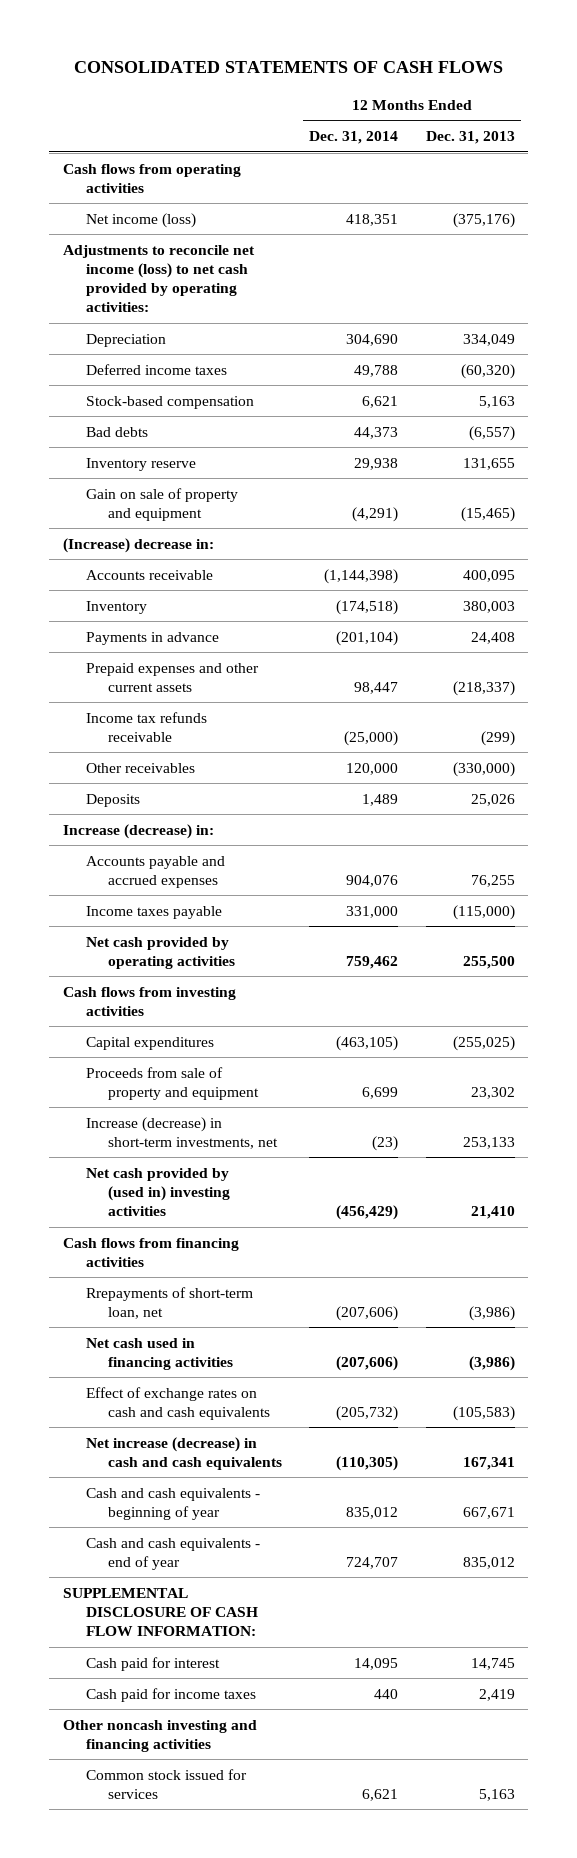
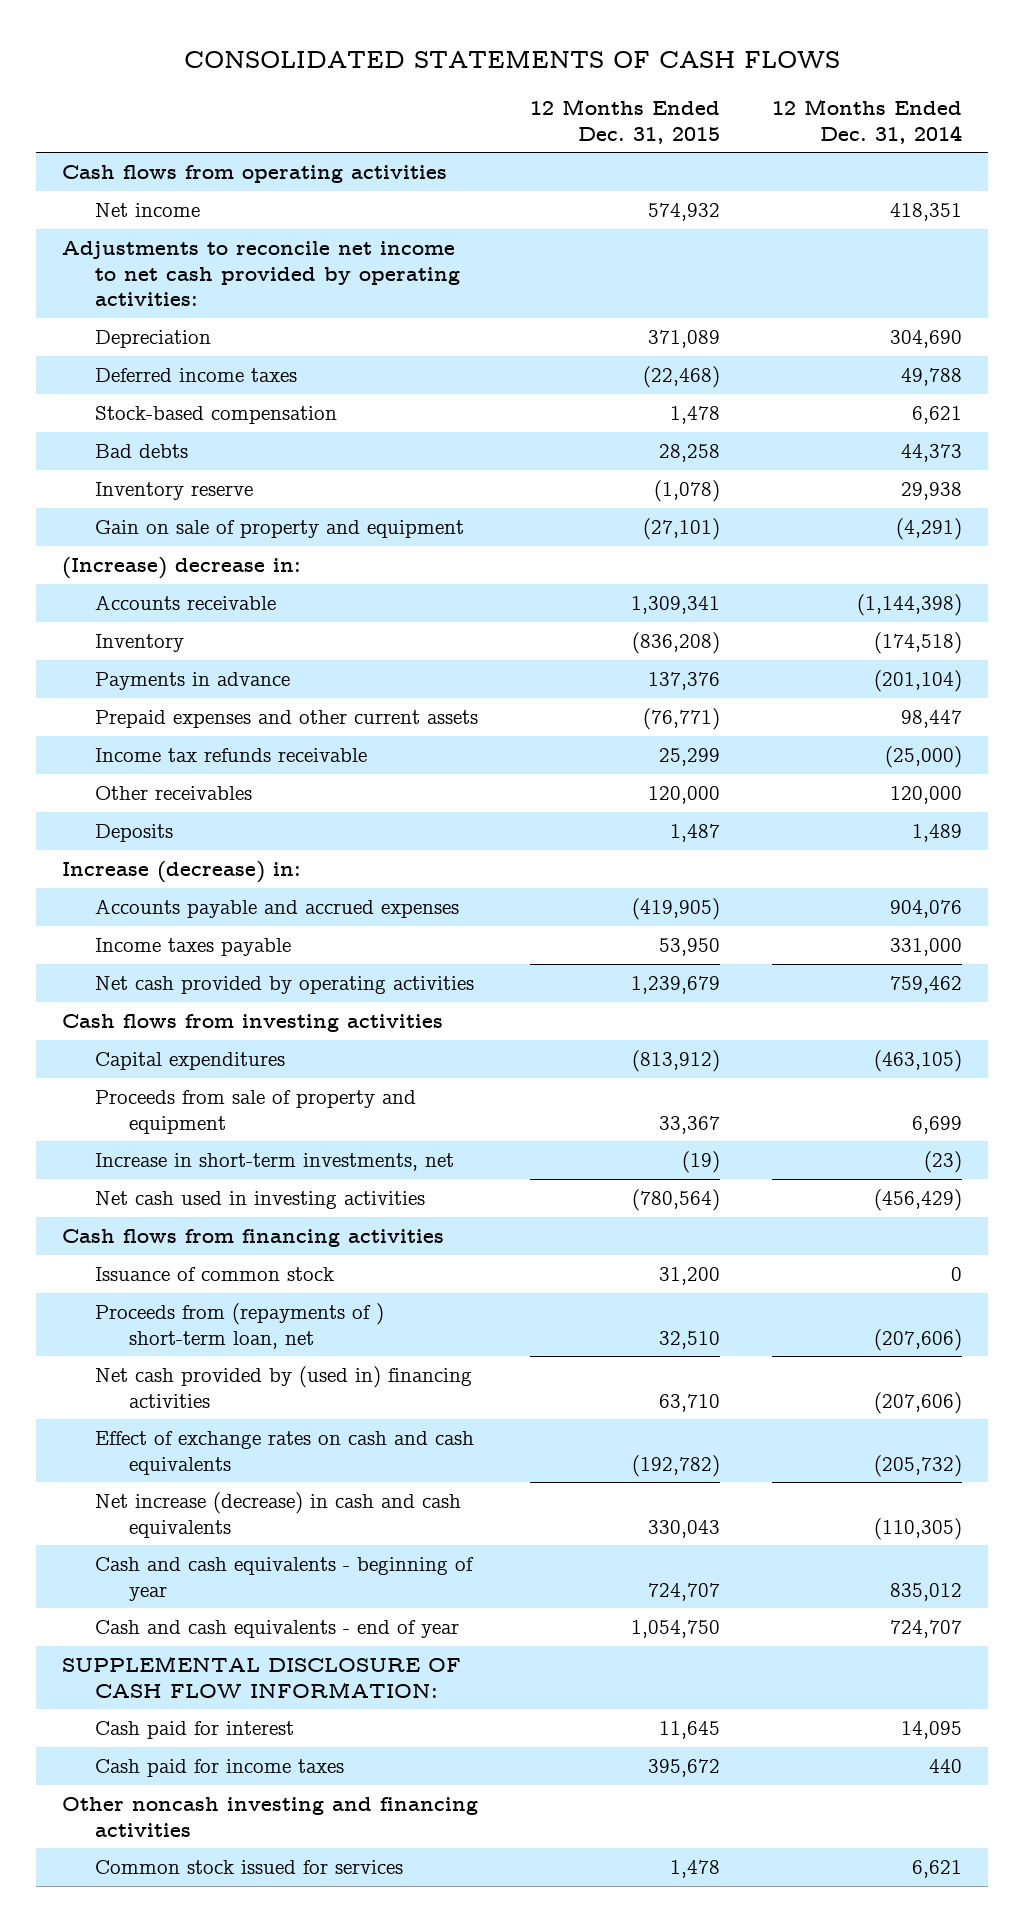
- | 12 Months Ended Dec. 31, 2014 | 12 Months Ended Dec. 31, 2013
+ | 12 Months Ended Dec. 31, 2015 | 12 Months Ended Dec. 31, 2014
- Net income (loss) | 418,351 | (375,176)
- Adjustments to reconcile net income (loss) to net cash provided by operating activities:
+ Net income | 574,932 | 418,351
+ Adjustments to reconcile net income to net cash provided by operating activities:
- Increase (decrease) in short-term investments, net | (23) | 253,133
- Net cash provided by (used in) investing activities | (456,429) | 21,410
+ Increase in short-term investments, net | (19) | (23)
+ Net cash used in investing activities | (780,564) | (456,429)
- Rrepayments of short-term loan, net | (207,606) | (3,986)
- Net cash used in financing activities | (207,606) | (3,986)
+ Issuance of common stock | 31,200 | 0
+ Proceeds from (repayments of ) short-term loan, net | 32,510 | (207,606)
+ Net cash provided by (used in) financing activities | 63,710 | (207,606)

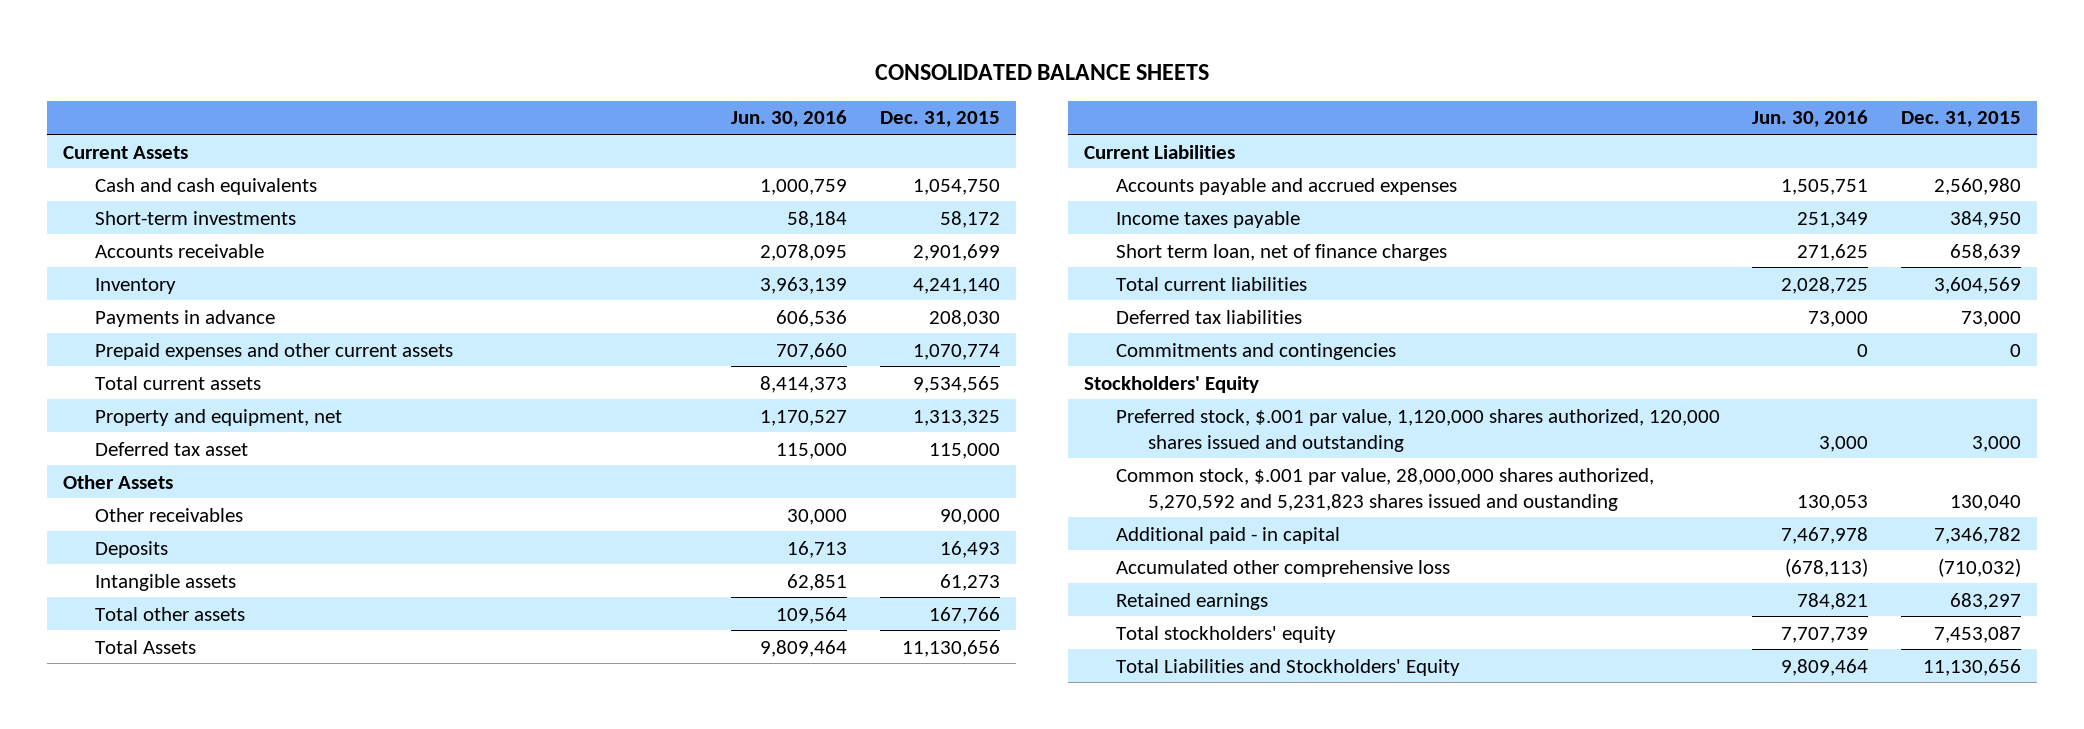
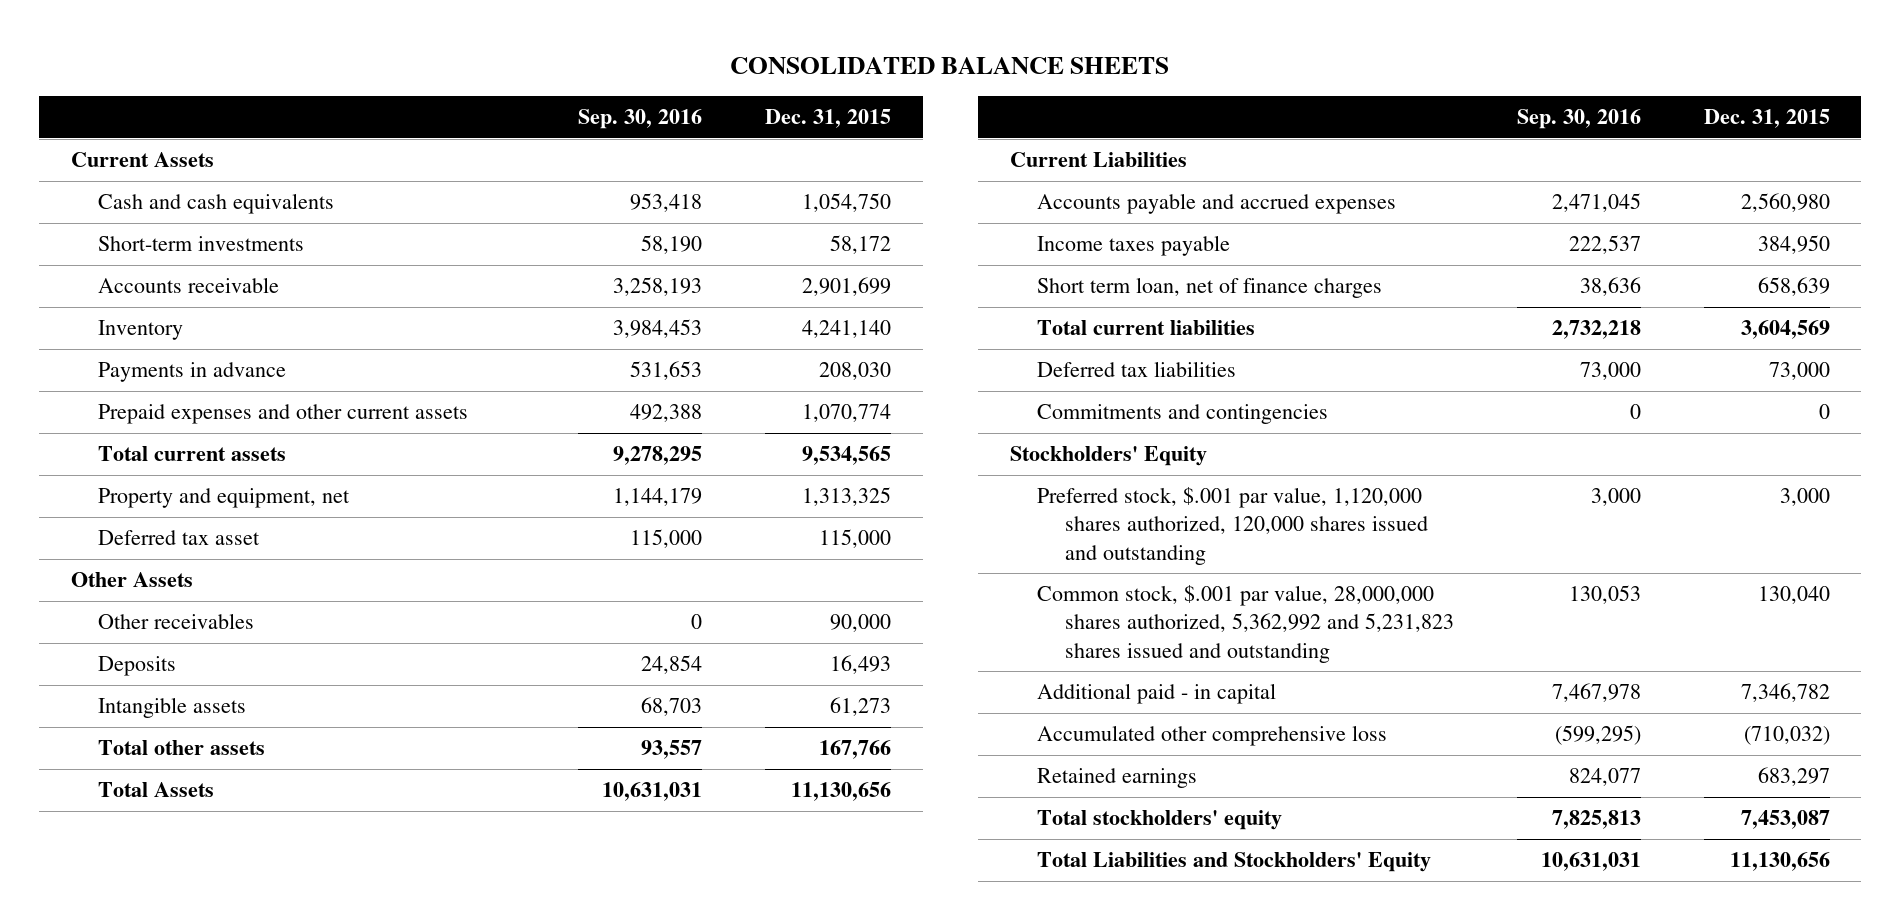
- | Jun. 30, 2016 | Dec. 31, 2015
+ | Sep. 30, 2016 | Dec. 31, 2015
- Common stock, $.001 par value, 28,000,000 shares authorized, 5,270,592 and 5,231,823 shares issued and oustanding | 130,053 | 130,040
+ Common stock, $.001 par value, 28,000,000 shares authorized, 5,362,992 and 5,231,823 shares issued and outstanding | 130,053 | 130,040

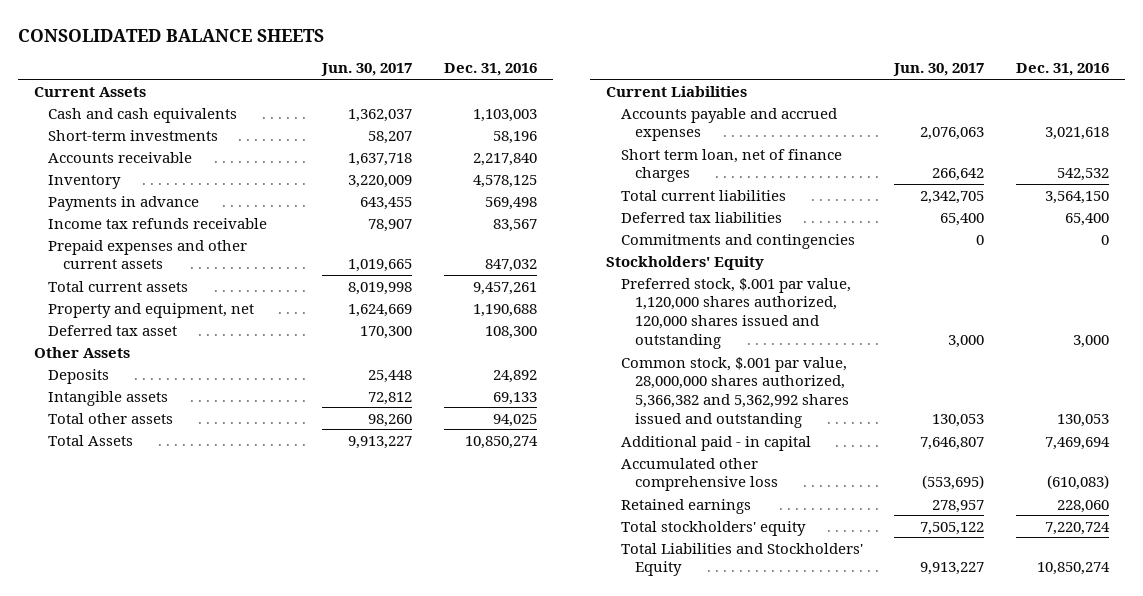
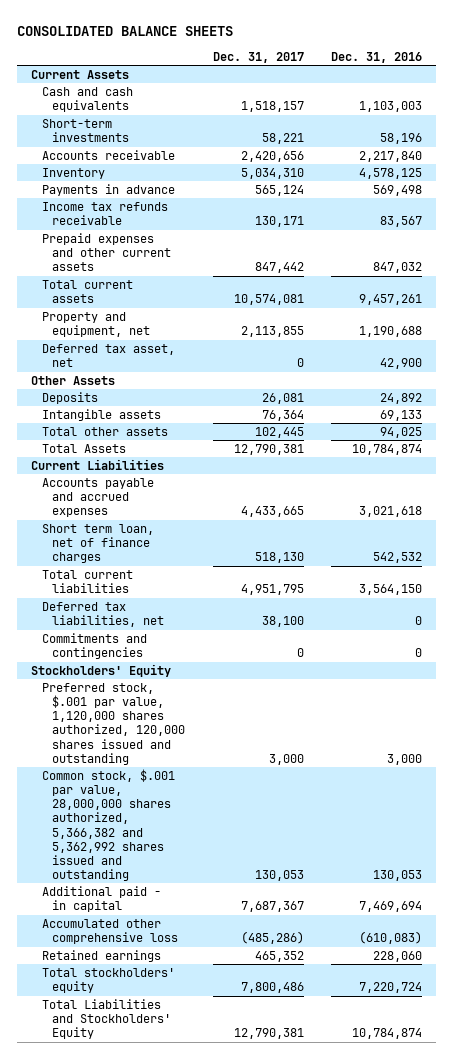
- | Jun. 30, 2017 | Dec. 31, 2016
+ | Dec. 31, 2017 | Dec. 31, 2016
- Deferred tax asset | 170,300 | 108,300
+ Deferred tax asset, net | 0 | 42,900
- Total Assets | 9,913,227 | 10,850,274
+ Total Assets | 12,790,381 | 10,784,874
- Deferred tax liabilities | 65,400 | 65,400
+ Deferred tax liabilities, net | 38,100 | 0
- Total Liabilities and Stockholders' Equity | 9,913,227 | 10,850,274
+ Total Liabilities and Stockholders' Equity | 12,790,381 | 10,784,874

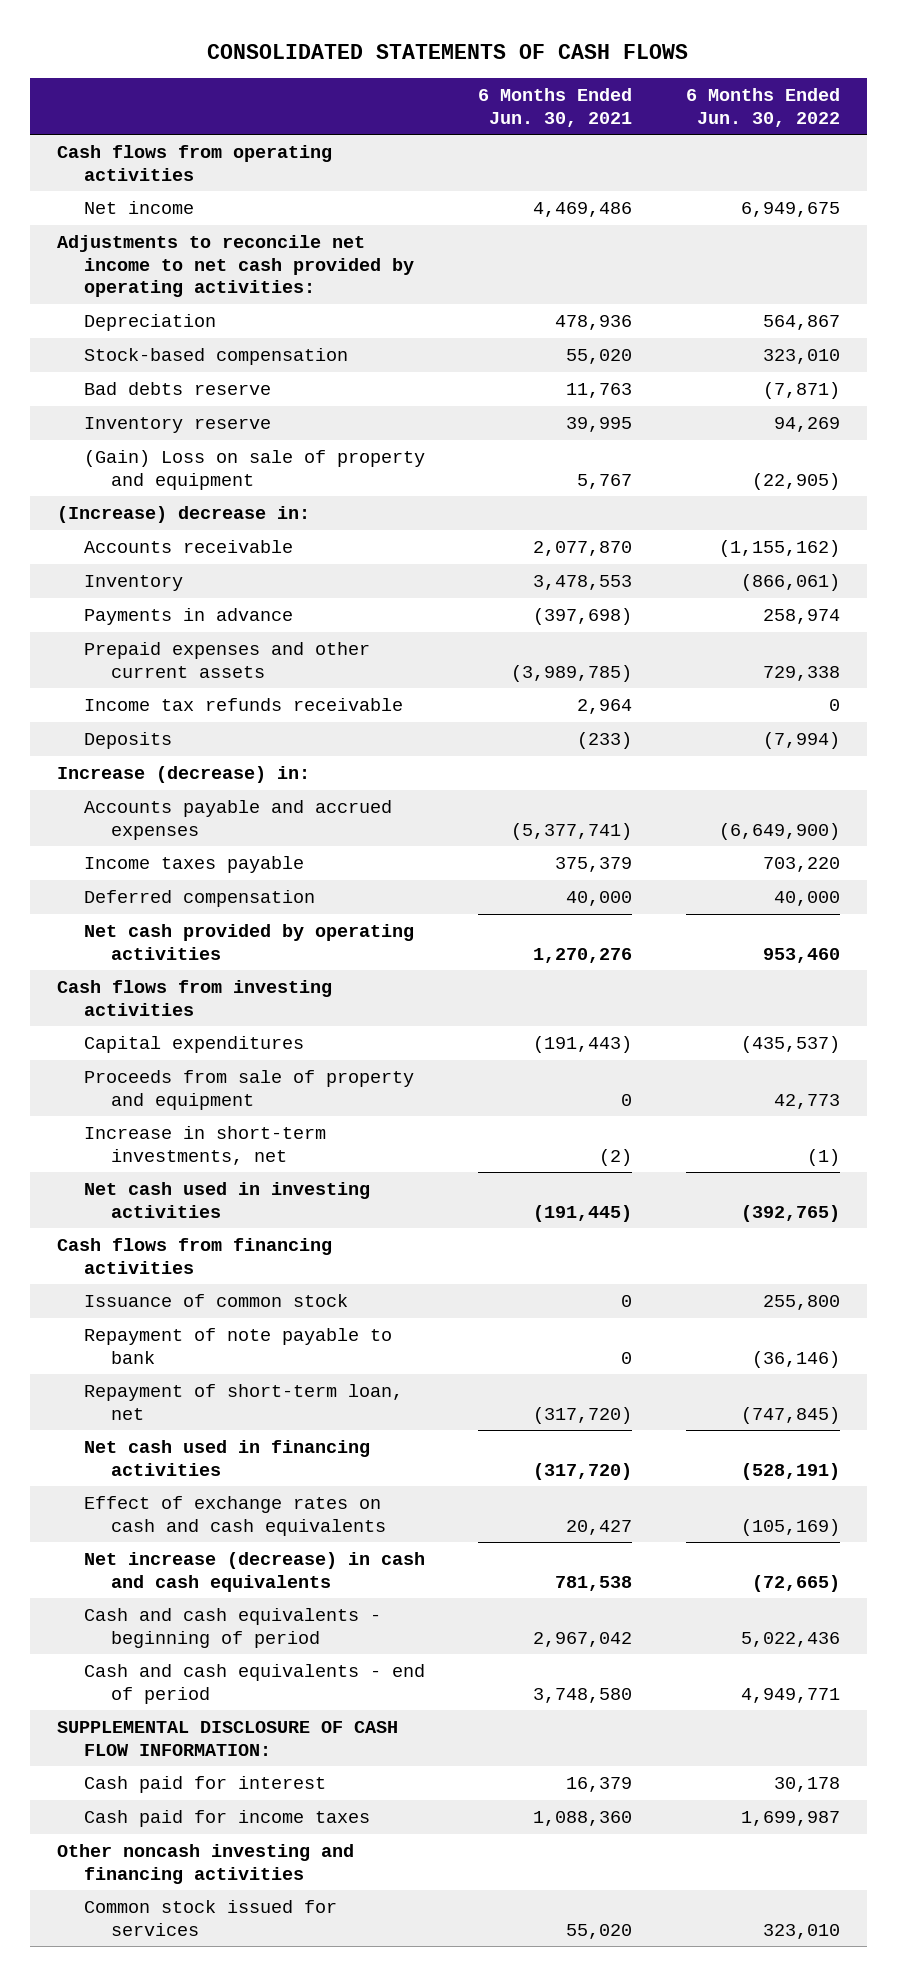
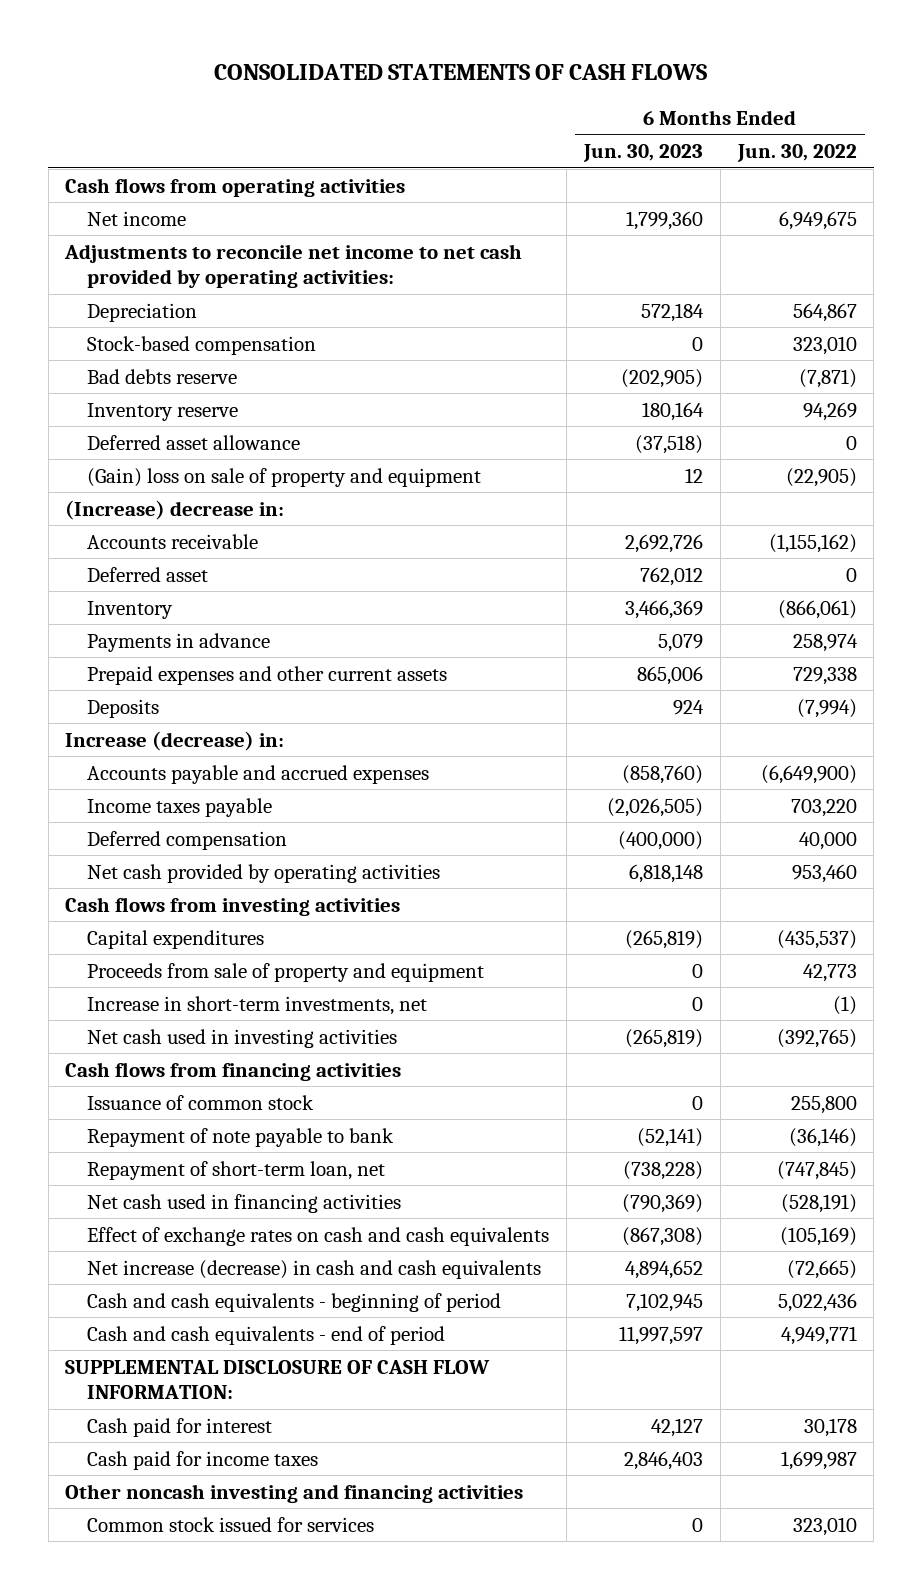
- | 6 Months Ended Jun. 30, 2021 | 6 Months Ended Jun. 30, 2022
+ | 6 Months Ended Jun. 30, 2023 | 6 Months Ended Jun. 30, 2022
- (Gain) Loss on sale of property and equipment | 5,767 | (22,905)
+ Deferred asset allowance | (37,518) | 0
+ (Gain) loss on sale of property and equipment | 12 | (22,905)
+ Deferred asset | 762,012 | 0
- Income tax refunds receivable | 2,964 | 0

